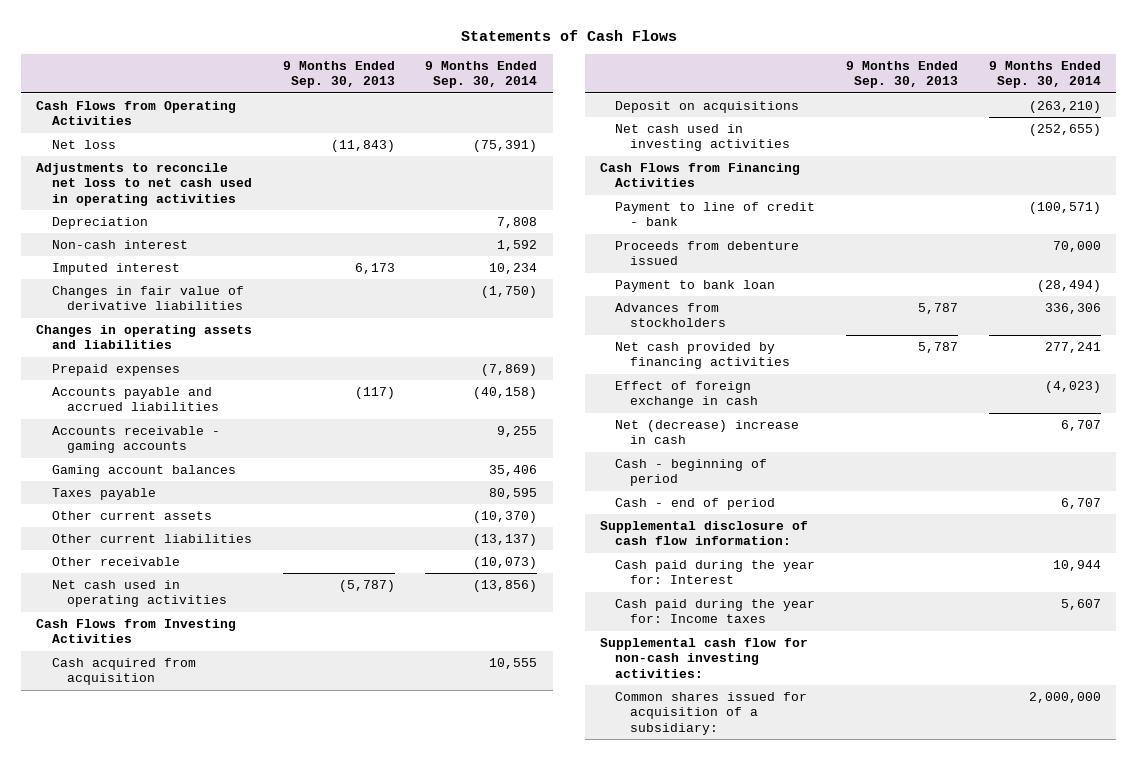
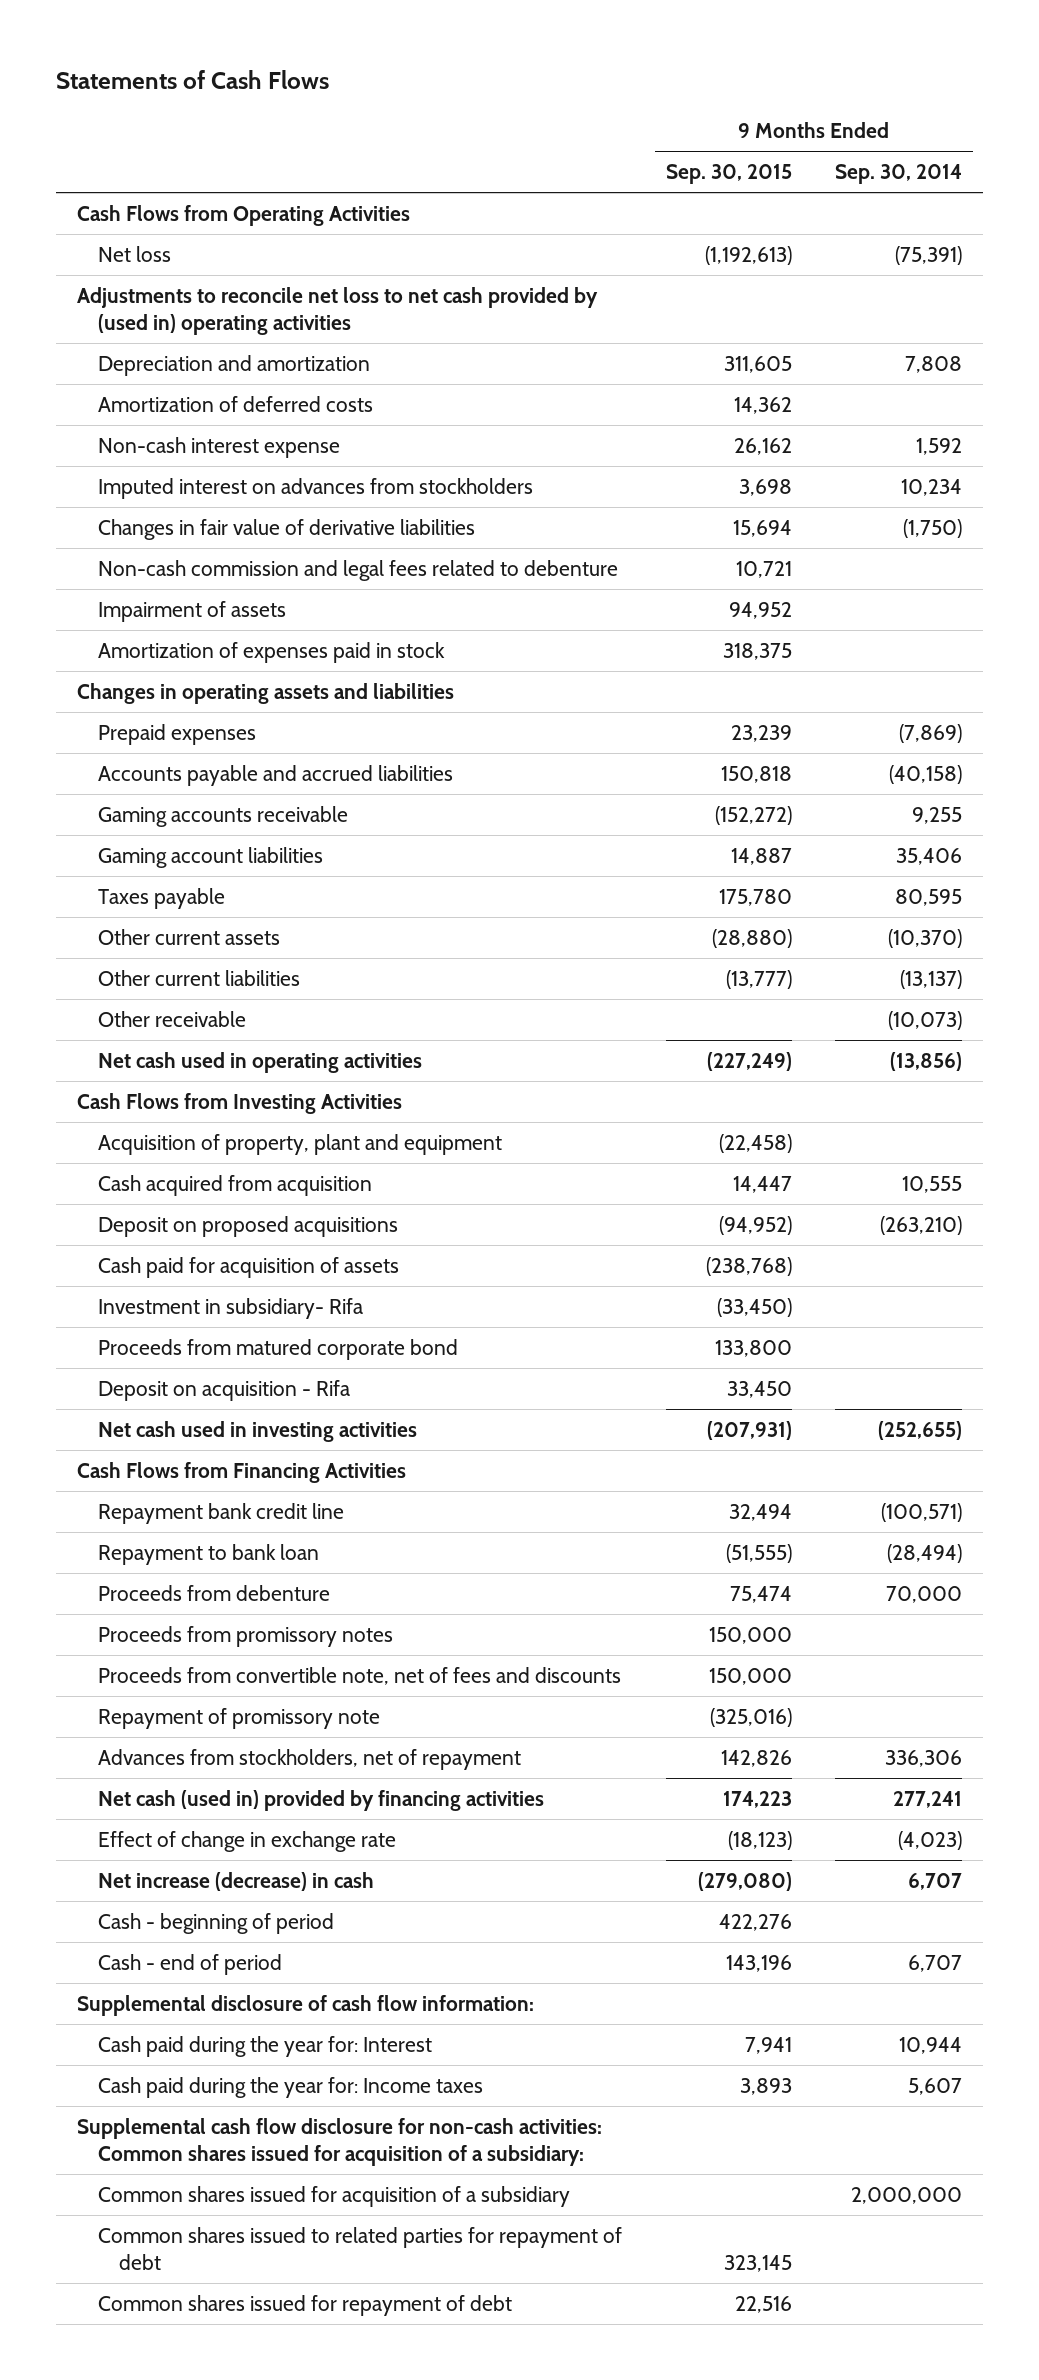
- | 9 Months Ended Sep. 30, 2013 | 9 Months Ended Sep. 30, 2014
+ | 9 Months Ended Sep. 30, 2015 | 9 Months Ended Sep. 30, 2014
- Adjustments to reconcile net loss to net cash used in operating activities
- Depreciation | | 7,808
- Non-cash interest | | 1,592
- Imputed interest | 6,173 | 10,234
+ Adjustments to reconcile net loss to net cash provided by (used in) operating activities
+ Depreciation and amortization | 311,605 | 7,808
+ Amortization of deferred costs | 14,362 |
+ Non-cash interest expense | 26,162 | 1,592
+ Imputed interest on advances from stockholders | 3,698 | 10,234
+ Non-cash commission and legal fees related to debenture | 10,721 |
+ Impairment of assets | 94,952 |
+ Amortization of expenses paid in stock | 318,375 |
- Accounts receivable - gaming accounts | | 9,255
- Gaming account balances | | 35,406
+ Gaming accounts receivable | (152,272) | 9,255
+ Gaming account liabilities | 14,887 | 35,406
+ Acquisition of property, plant and equipment | (22,458) |
- Deposit on acquisitions | | (263,210)
+ Deposit on proposed acquisitions | (94,952) | (263,210)
+ Cash paid for acquisition of assets | (238,768) |
+ Investment in subsidiary- Rifa | (33,450) |
+ Proceeds from matured corporate bond | 133,800 |
+ Deposit on acquisition - Rifa | 33,450 |
- Payment to line of credit - bank | | (100,571)
- Proceeds from debenture issued | | 70,000
- Payment to bank loan | | (28,494)
- Advances from stockholders | 5,787 | 336,306
- Net cash provided by financing activities | 5,787 | 277,241
- Effect of foreign exchange in cash | | (4,023)
- Net (decrease) increase in cash | | 6,707
+ Repayment bank credit line | 32,494 | (100,571)
+ Repayment to bank loan | (51,555) | (28,494)
+ Proceeds from debenture | 75,474 | 70,000
+ Proceeds from promissory notes | 150,000 |
+ Proceeds from convertible note, net of fees and discounts | 150,000 |
+ Repayment of promissory note | (325,016) |
+ Advances from stockholders, net of repayment | 142,826 | 336,306
+ Net cash (used in) provided by financing activities | 174,223 | 277,241
+ Effect of change in exchange rate | (18,123) | (4,023)
+ Net increase (decrease) in cash | (279,080) | 6,707
- Supplemental cash flow for non-cash investing activities:
- Common shares issued for acquisition of a subsidiary: | | 2,000,000
+ Supplemental cash flow disclosure for non-cash activities: Common shares issued for acquisition of a subsidiary:
+ Common shares issued for acquisition of a subsidiary | | 2,000,000
+ Common shares issued to related parties for repayment of debt | 323,145 |
+ Common shares issued for repayment of debt | 22,516 |

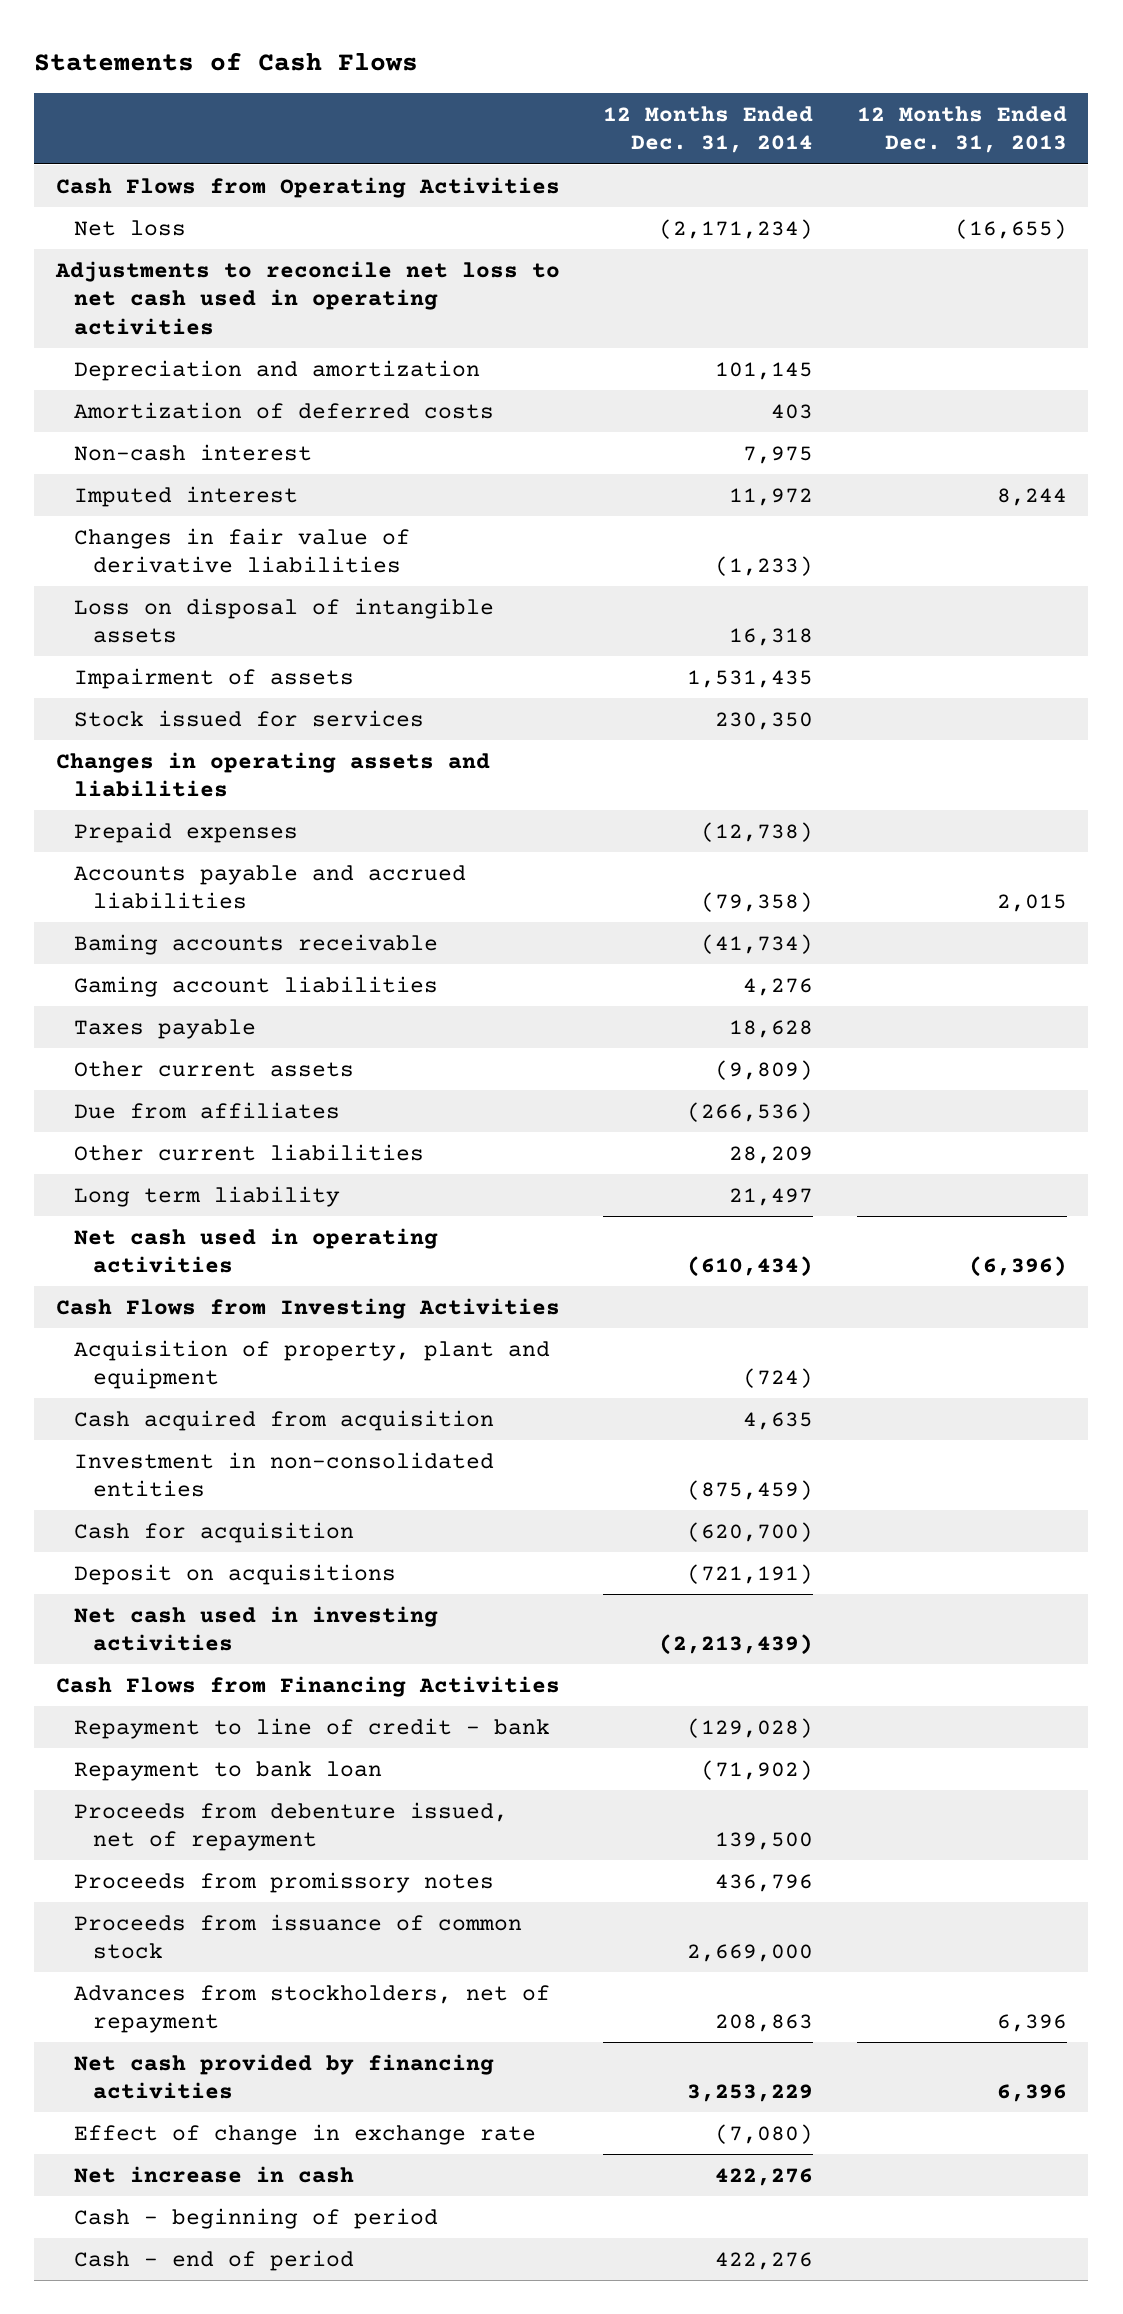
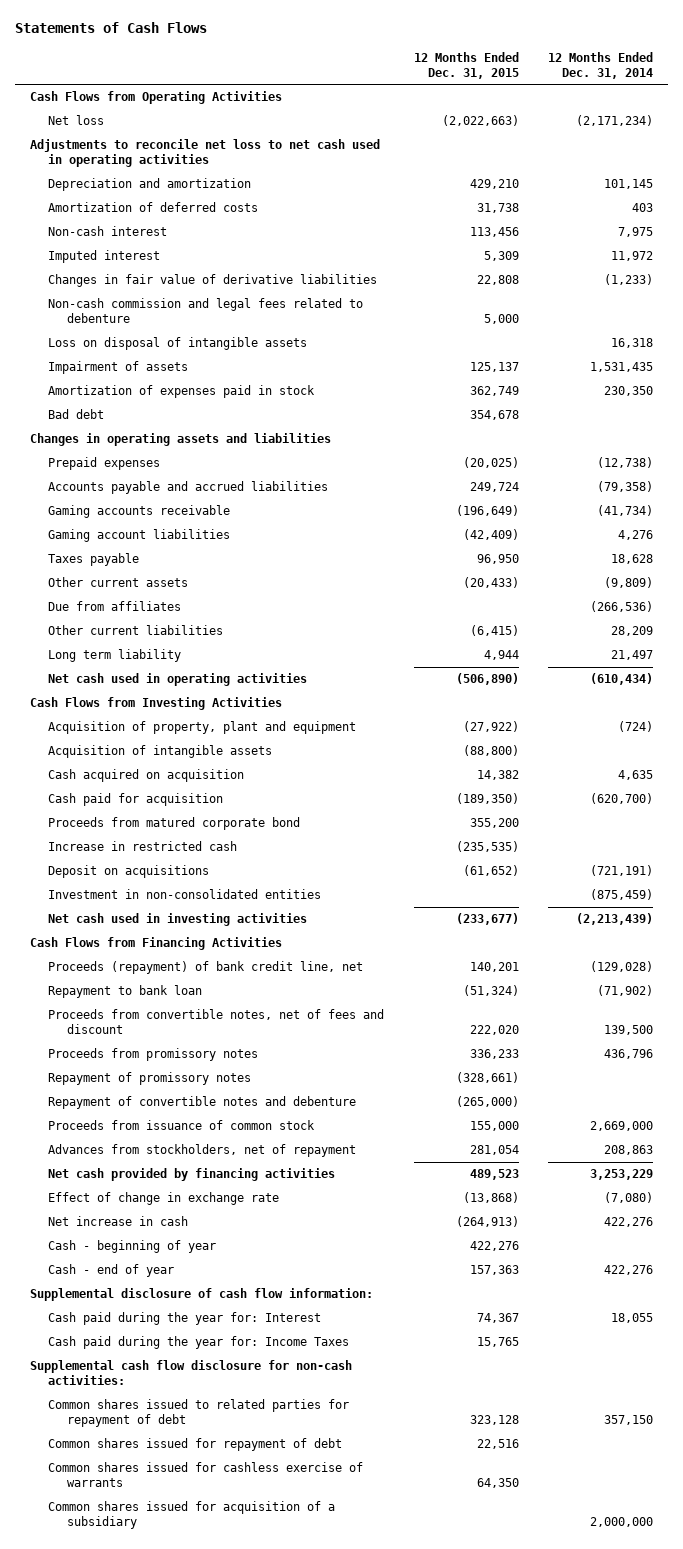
- | 12 Months Ended Dec. 31, 2014 | 12 Months Ended Dec. 31, 2013
+ | 12 Months Ended Dec. 31, 2015 | 12 Months Ended Dec. 31, 2014
+ Non-cash commission and legal fees related to debenture | 5,000 |
- Stock issued for services | 230,350 |
+ Amortization of expenses paid in stock | 362,749 | 230,350
+ Bad debt | 354,678 |
- Baming accounts receivable | (41,734) |
+ Gaming accounts receivable | (196,649) | (41,734)
- Cash acquired from acquisition | 4,635 |
- Cash for acquisition | (620,700) |
+ Acquisition of intangible assets | (88,800) |
+ Cash acquired on acquisition | 14,382 | 4,635
+ Cash paid for acquisition | (189,350) | (620,700)
+ Proceeds from matured corporate bond | 355,200 |
+ Increase in restricted cash | (235,535) |
moved down: Investment in non-consolidated entities | | (875,459)
- Repayment to line of credit - bank | (129,028) |
+ Proceeds (repayment) of bank credit line, net | 140,201 | (129,028)
- Proceeds from debenture issued, net of repayment | 139,500 |
+ Proceeds from convertible notes, net of fees and discount | 222,020 | 139,500
+ Repayment of promissory notes | (328,661) |
+ Repayment of convertible notes and debenture | (265,000) |
- Cash - beginning of period
- Cash - end of period | 422,276 |
+ Cash - beginning of year | 422,276 |
+ Cash - end of year | 157,363 | 422,276
+ Supplemental disclosure of cash flow information:
+ Cash paid during the year for: Interest | 74,367 | 18,055
+ Cash paid during the year for: Income Taxes | 15,765 |
+ Supplemental cash flow disclosure for non-cash activities:
+ Common shares issued to related parties for repayment of debt | 323,128 | 357,150
+ Common shares issued for repayment of debt | 22,516 |
+ Common shares issued for cashless exercise of warrants | 64,350 |
+ Common shares issued for acquisition of a subsidiary | | 2,000,000

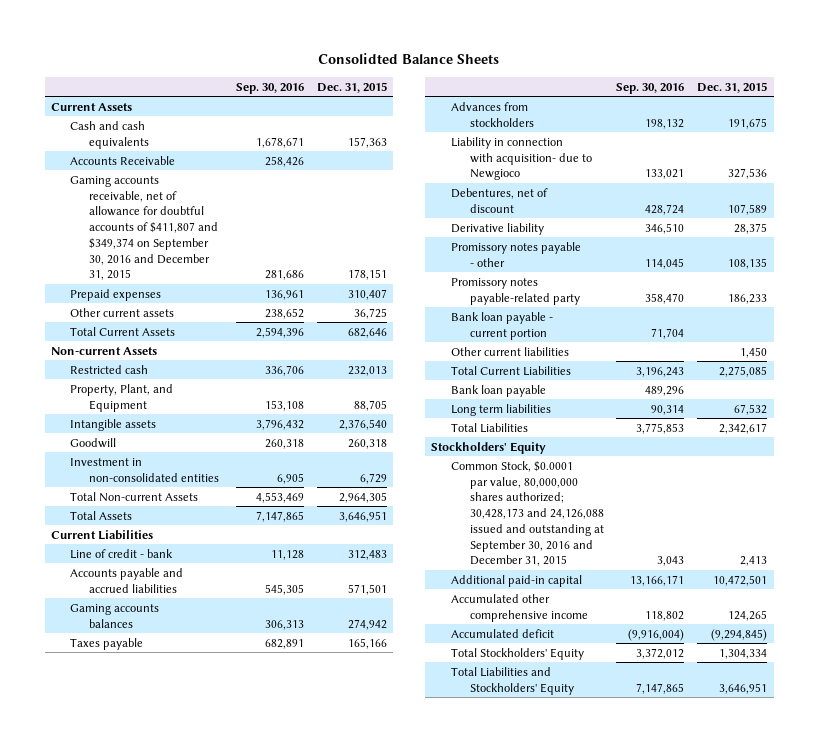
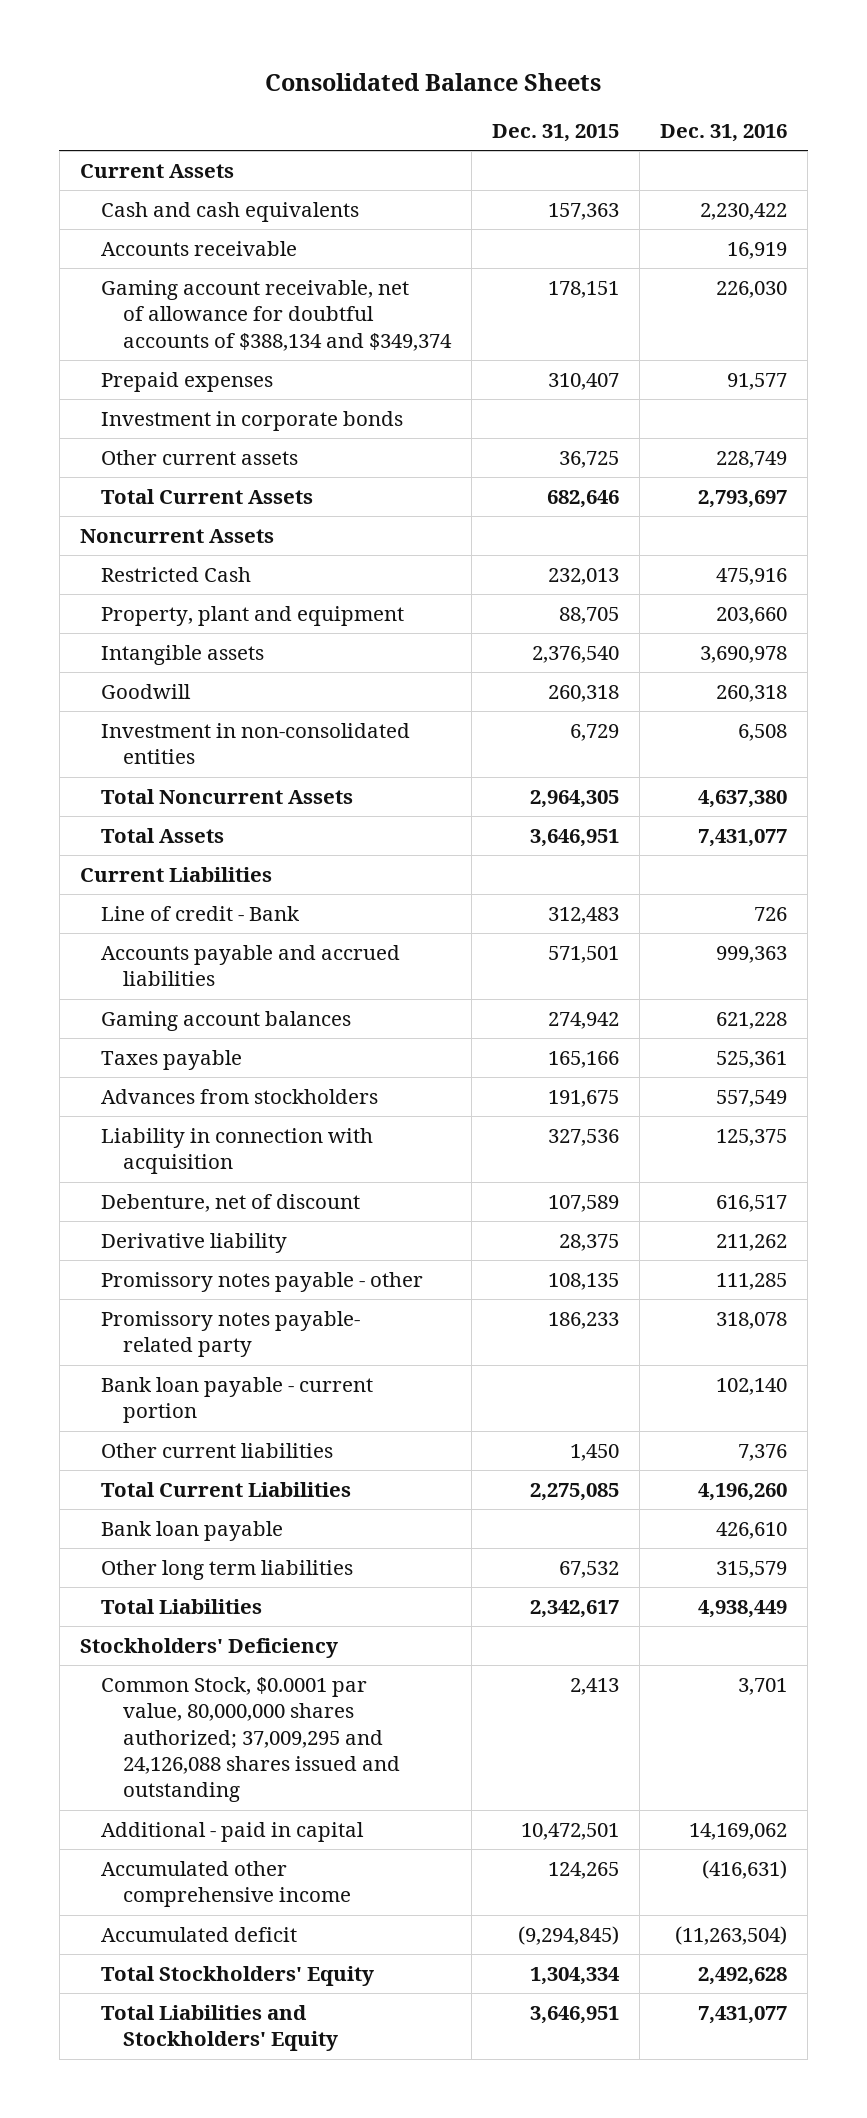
- Consolidted Balance Sheets
+ Consolidated Balance Sheets
- | Sep. 30, 2016 | Dec. 31, 2015
+ | Dec. 31, 2015 | Dec. 31, 2016
- Accounts Receivable | 258,426 |
- Gaming accounts receivable, net of allowance for doubtful accounts of $411,807 and $349,374 on September 30, 2016 and December 31, 2015 | 281,686 | 178,151
+ Accounts receivable | | 16,919
+ Gaming account receivable, net of allowance for doubtful accounts of $388,134 and $349,374 | 178,151 | 226,030
+ Investment in corporate bonds
- Non-current Assets
- Restricted cash | 336,706 | 232,013
- Property, Plant, and Equipment | 153,108 | 88,705
+ Noncurrent Assets
+ Restricted Cash | 232,013 | 475,916
+ Property, plant and equipment | 88,705 | 203,660
- Total Non-current Assets | 4,553,469 | 2,964,305
+ Total Noncurrent Assets | 2,964,305 | 4,637,380
- Line of credit - bank | 11,128 | 312,483
+ Line of credit - Bank | 312,483 | 726
- Gaming accounts balances | 306,313 | 274,942
+ Gaming account balances | 274,942 | 621,228
- Liability in connection with acquisition- due to Newgioco | 133,021 | 327,536
- Debentures, net of discount | 428,724 | 107,589
+ Liability in connection with acquisition | 327,536 | 125,375
+ Debenture, net of discount | 107,589 | 616,517
- Promissory notes payable-related party | 358,470 | 186,233
+ Promissory notes payable- related party | 186,233 | 318,078
- Long term liabilities | 90,314 | 67,532
+ Other long term liabilities | 67,532 | 315,579
- Stockholders' Equity
- Common Stock, $0.0001 par value, 80,000,000 shares authorized; 30,428,173 and 24,126,088 issued and outstanding at September 30, 2016 and December 31, 2015 | 3,043 | 2,413
- Additional paid-in capital | 13,166,171 | 10,472,501
+ Stockholders' Deficiency
+ Common Stock, $0.0001 par value, 80,000,000 shares authorized; 37,009,295 and 24,126,088 shares issued and outstanding | 2,413 | 3,701
+ Additional - paid in capital | 10,472,501 | 14,169,062

